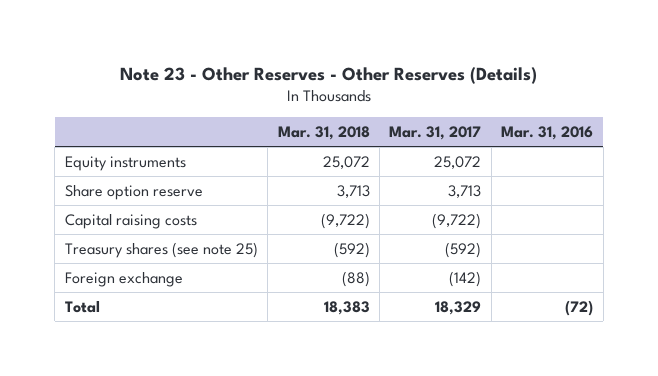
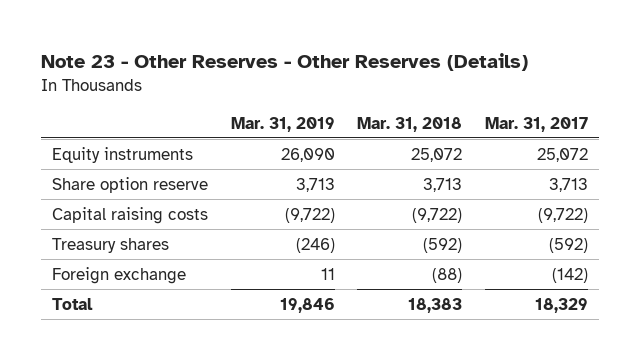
- | Mar. 31, 2018 | Mar. 31, 2017 | Mar. 31, 2016
+ | Mar. 31, 2019 | Mar. 31, 2018 | Mar. 31, 2017
- Treasury shares (see note 25) | (592) | (592) |
+ Treasury shares | (246) | (592) | (592)

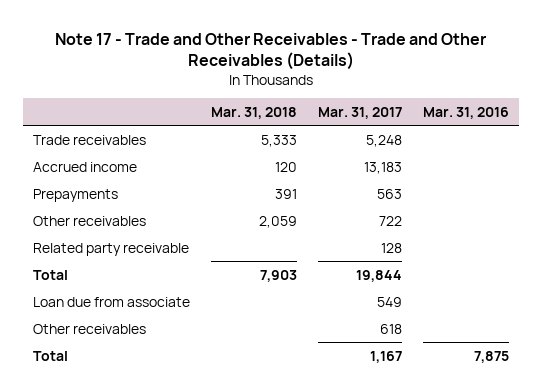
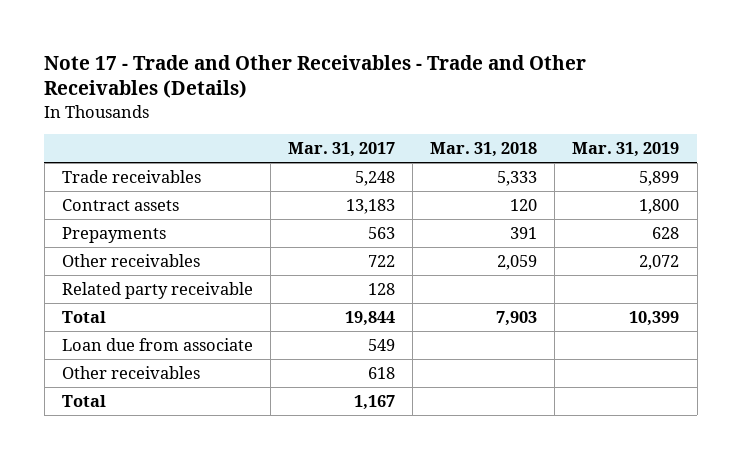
- | Mar. 31, 2018 | Mar. 31, 2017 | Mar. 31, 2016
+ | Mar. 31, 2017 | Mar. 31, 2018 | Mar. 31, 2019
- Accrued income | 120 | 13,183 |
+ Contract assets | 13,183 | 120 | 1,800

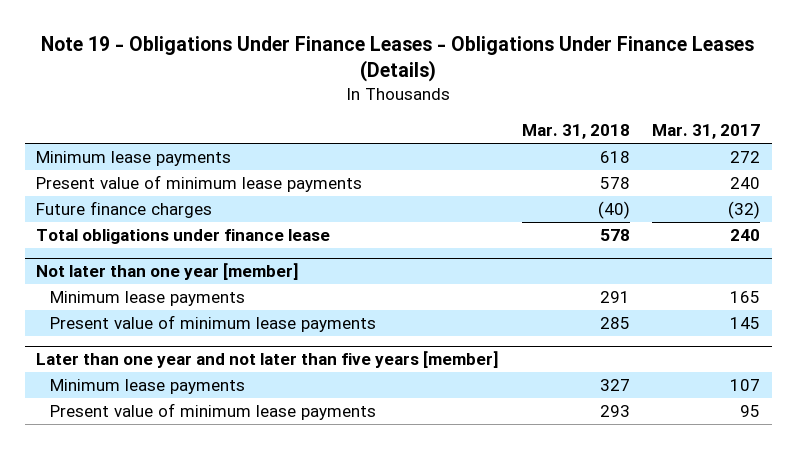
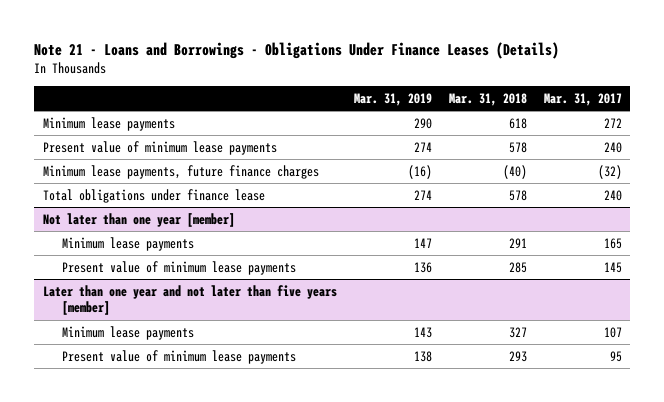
- Note 19 - Obligations Under Finance Leases - Obligations Under Finance Leases (Details)
+ Note 21 - Loans and Borrowings - Obligations Under Finance Leases (Details)
- | Mar. 31, 2018 | Mar. 31, 2017
+ | Mar. 31, 2019 | Mar. 31, 2018 | Mar. 31, 2017
- Future finance charges | (40) | (32)
+ Minimum lease payments, future finance charges | (16) | (40) | (32)

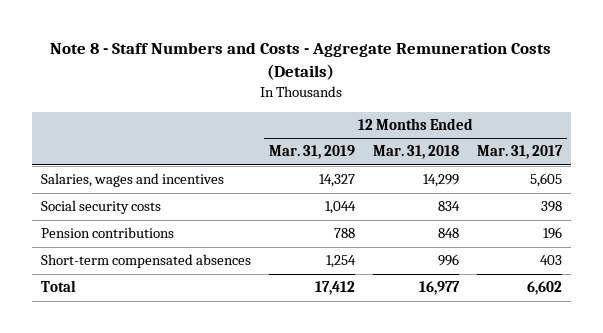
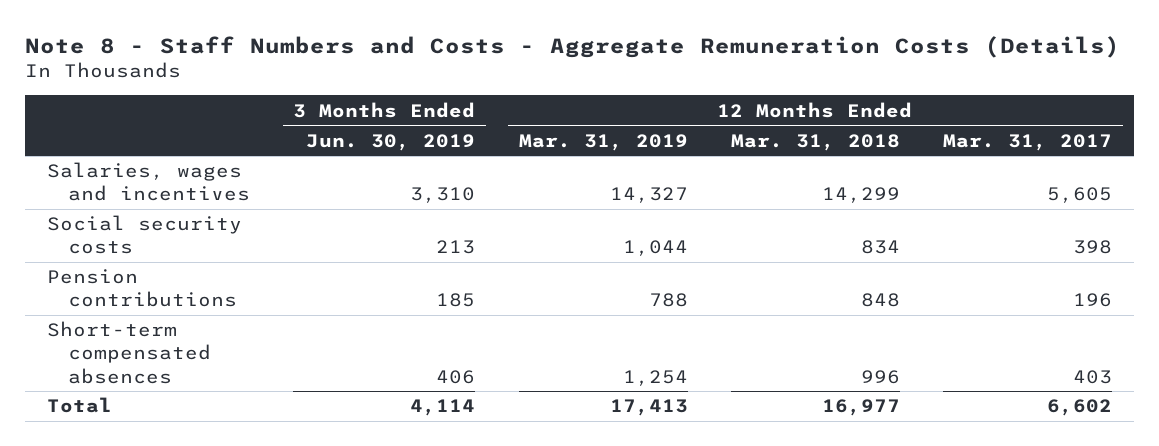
- | 12 Months Ended Mar. 31, 2019 | 12 Months Ended Mar. 31, 2018 | 12 Months Ended Mar. 31, 2017
+ | 3 Months Ended Jun. 30, 2019 | 12 Months Ended Mar. 31, 2019 | 12 Months Ended Mar. 31, 2018 | 12 Months Ended Mar. 31, 2017
- Total | 17,412 | 16,977 | 6,602
+ Total | 4,114 | 17,413 | 16,977 | 6,602

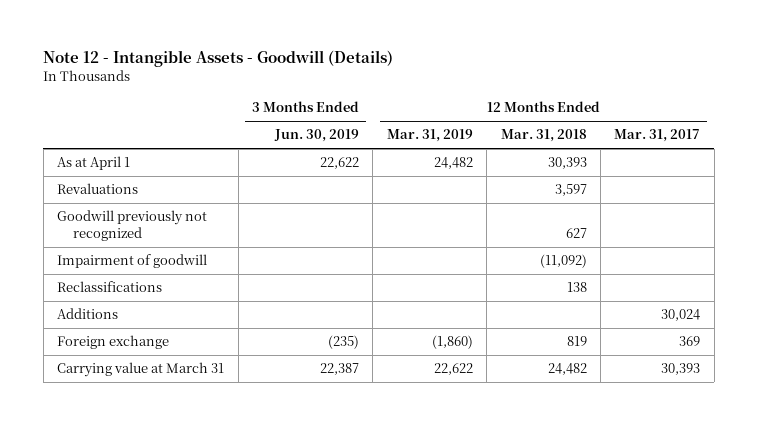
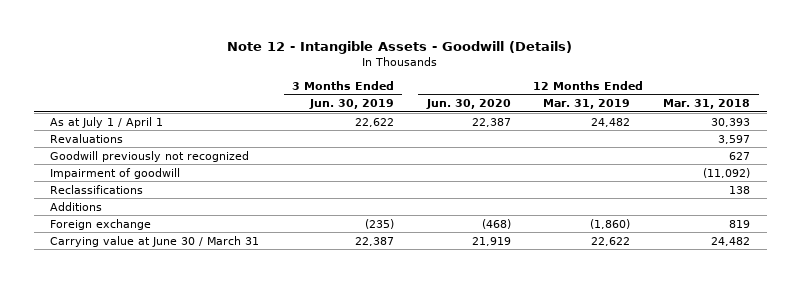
- | 3 Months Ended Jun. 30, 2019 | 12 Months Ended Mar. 31, 2019 | 12 Months Ended Mar. 31, 2018 | 12 Months Ended Mar. 31, 2017
+ | 3 Months Ended Jun. 30, 2019 | 12 Months Ended Jun. 30, 2020 | 12 Months Ended Mar. 31, 2019 | 12 Months Ended Mar. 31, 2018
- As at April 1 | 22,622 | 24,482 | 30,393 |
+ As at July 1 / April 1 | 22,622 | 22,387 | 24,482 | 30,393
- Carrying value at March 31 | 22,387 | 22,622 | 24,482 | 30,393
+ Carrying value at June 30 / March 31 | 22,387 | 21,919 | 22,622 | 24,482

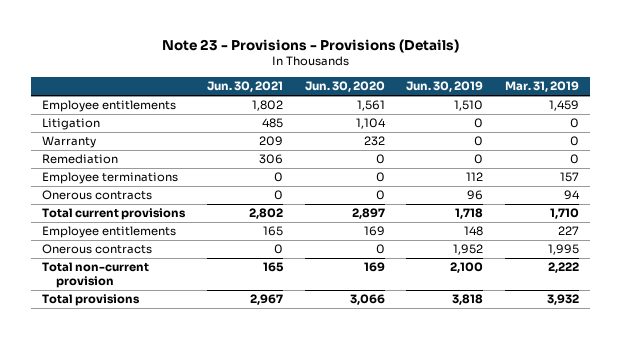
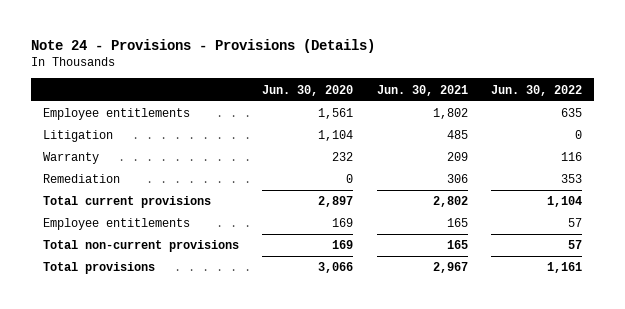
- Note 23 - Provisions - Provisions (Details)
+ Note 24 - Provisions - Provisions (Details)
- | Jun. 30, 2021 | Jun. 30, 2020 | Jun. 30, 2019 | Mar. 31, 2019
+ | Jun. 30, 2020 | Jun. 30, 2021 | Jun. 30, 2022
- Employee terminations | 0 | 0 | 112 | 157
- Onerous contracts | 0 | 0 | 96 | 94
- Onerous contracts | 0 | 0 | 1,952 | 1,995
- Total non-current provision | 165 | 169 | 2,100 | 2,222
+ Total non-current provisions | 169 | 165 | 57

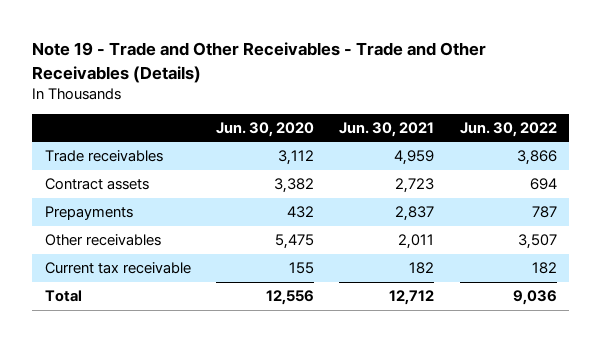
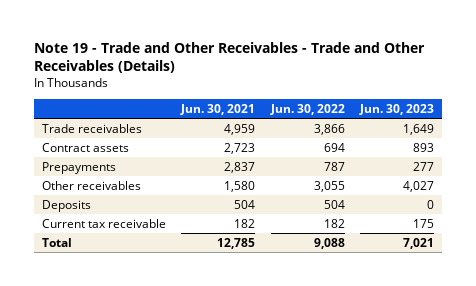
- | Jun. 30, 2020 | Jun. 30, 2021 | Jun. 30, 2022
+ | Jun. 30, 2021 | Jun. 30, 2022 | Jun. 30, 2023
- Other receivables | 5,475 | 2,011 | 3,507
+ Other receivables | 1,580 | 3,055 | 4,027
+ Deposits | 504 | 504 | 0
- Total | 12,556 | 12,712 | 9,036
+ Total | 12,785 | 9,088 | 7,021

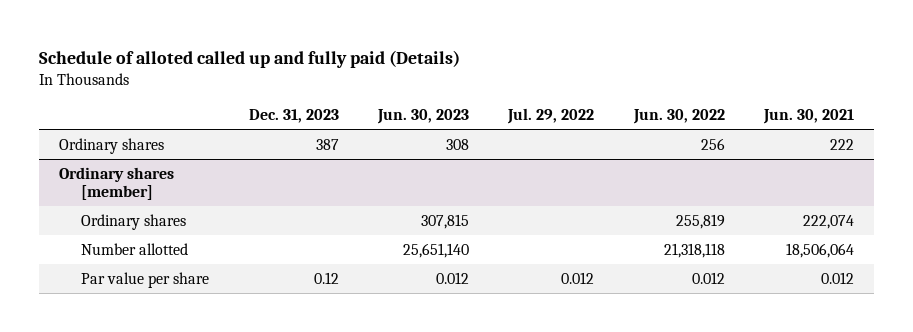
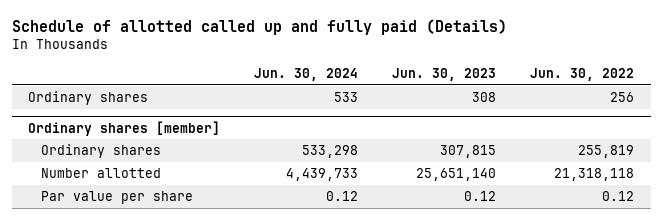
- Schedule of alloted called up and fully paid (Details)
+ Schedule of allotted called up and fully paid (Details)
- | Dec. 31, 2023 | Jun. 30, 2023 | Jul. 29, 2022 | Jun. 30, 2022 | Jun. 30, 2021
+ | Jun. 30, 2024 | Jun. 30, 2023 | Jun. 30, 2022
@ Ordinary shares [member]
- Par value per share | 0.12 | 0.012 | 0.012 | 0.012 | 0.012
+ Par value per share | 0.12 | 0.12 | 0.12

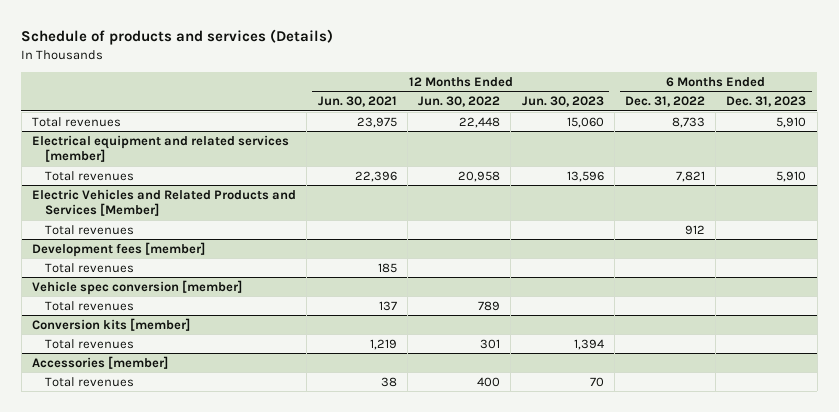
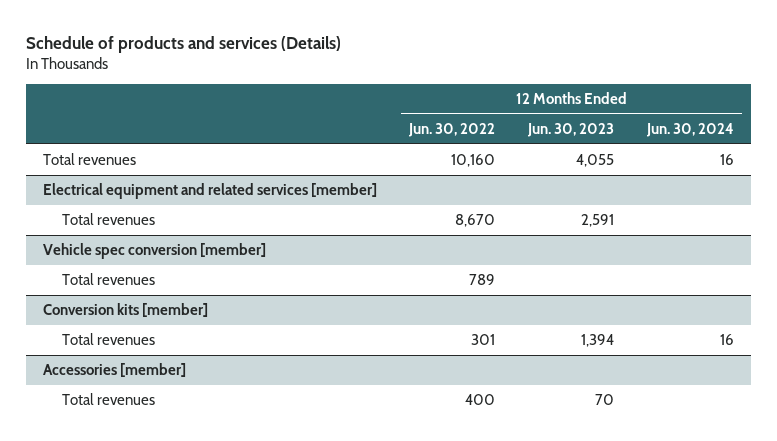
- | 12 Months Ended Jun. 30, 2021 | 12 Months Ended Jun. 30, 2022 | 12 Months Ended Jun. 30, 2023 | 6 Months Ended Dec. 31, 2022 | 6 Months Ended Dec. 31, 2023
+ | 12 Months Ended Jun. 30, 2022 | 12 Months Ended Jun. 30, 2023 | 12 Months Ended Jun. 30, 2024
- Total revenues | 23,975 | 22,448 | 15,060 | 8,733 | 5,910
+ Total revenues | 10,160 | 4,055 | 16
@ Electrical equipment and related services [member]
- Total revenues | 22,396 | 20,958 | 13,596 | 7,821 | 5,910
- Electric Vehicles and Related Products and Services [Member]
- Total revenues | | | | 912 |
- Development fees [member]
- Total revenues | 185 | | | |
@ Electrical equipment and related services [member]
+ Total revenues | 8,670 | 2,591 |

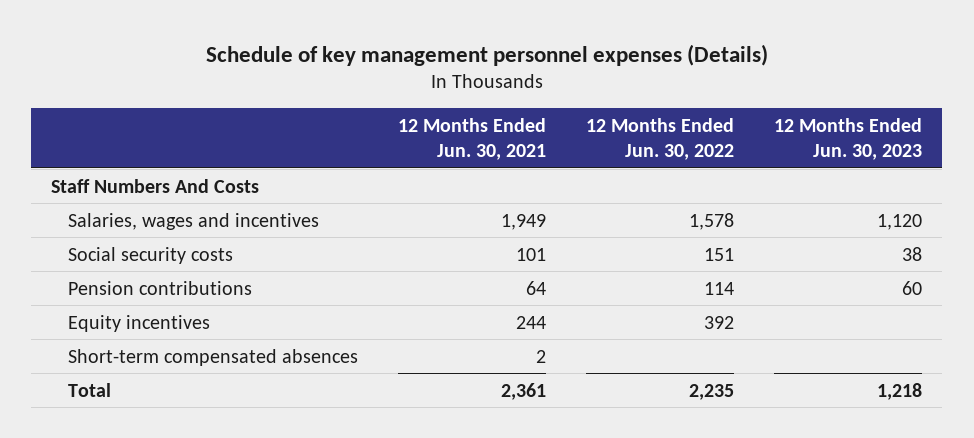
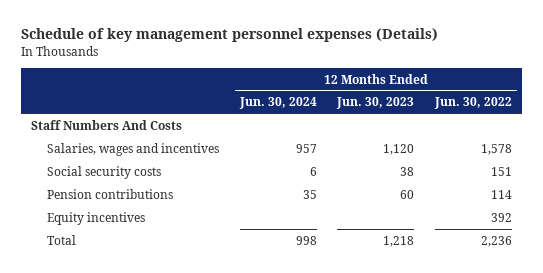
- | 12 Months Ended Jun. 30, 2021 | 12 Months Ended Jun. 30, 2022 | 12 Months Ended Jun. 30, 2023
+ | 12 Months Ended Jun. 30, 2024 | 12 Months Ended Jun. 30, 2023 | 12 Months Ended Jun. 30, 2022
- Short-term compensated absences | 2 | |
- Total | 2,361 | 2,235 | 1,218
+ Total | 998 | 1,218 | 2,236

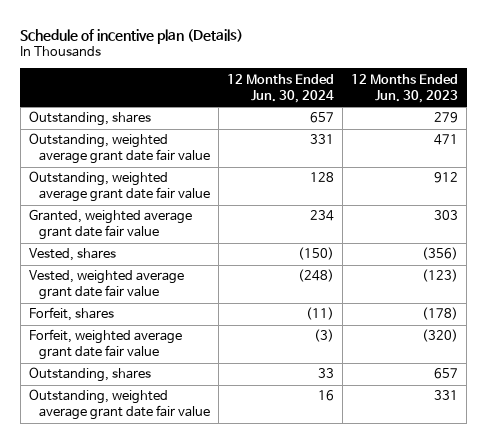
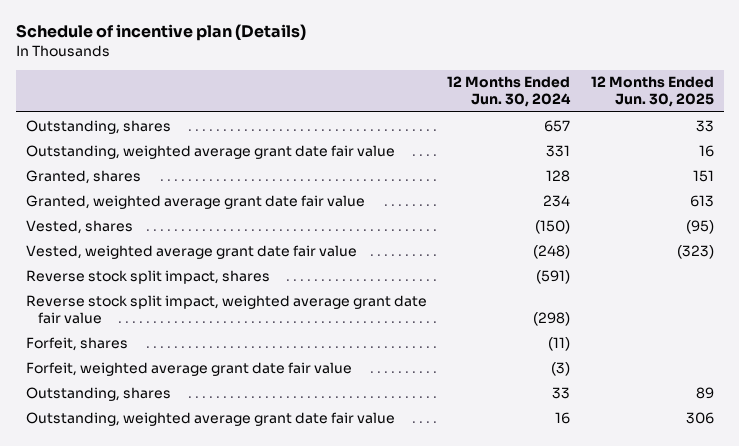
- | 12 Months Ended Jun. 30, 2024 | 12 Months Ended Jun. 30, 2023
+ | 12 Months Ended Jun. 30, 2024 | 12 Months Ended Jun. 30, 2025
- Outstanding, weighted average grant date fair value | 128 | 912
+ Granted, shares | 128 | 151
+ Reverse stock split impact, shares | (591) |
+ Reverse stock split impact, weighted average grant date fair value | (298) |

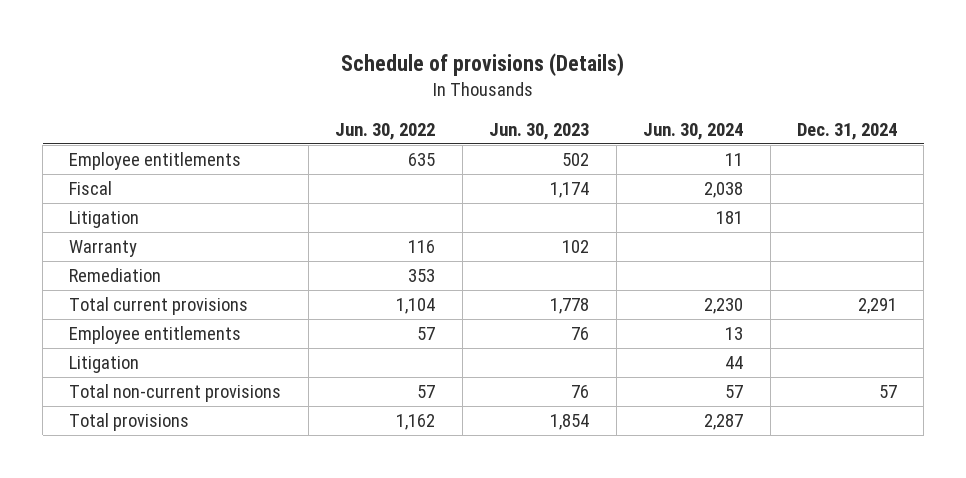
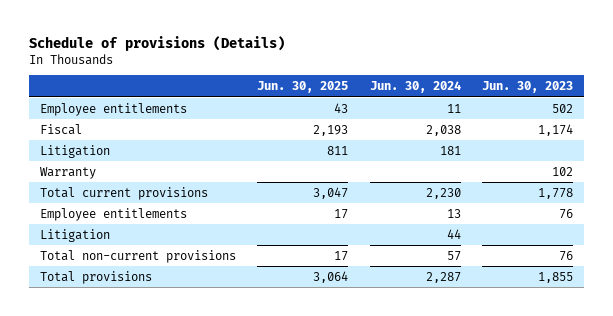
- | Jun. 30, 2022 | Jun. 30, 2023 | Jun. 30, 2024 | Dec. 31, 2024
+ | Jun. 30, 2025 | Jun. 30, 2024 | Jun. 30, 2023
- Remediation | 353 | | |
- Total provisions | 1,162 | 1,854 | 2,287 |
+ Total provisions | 3,064 | 2,287 | 1,855

